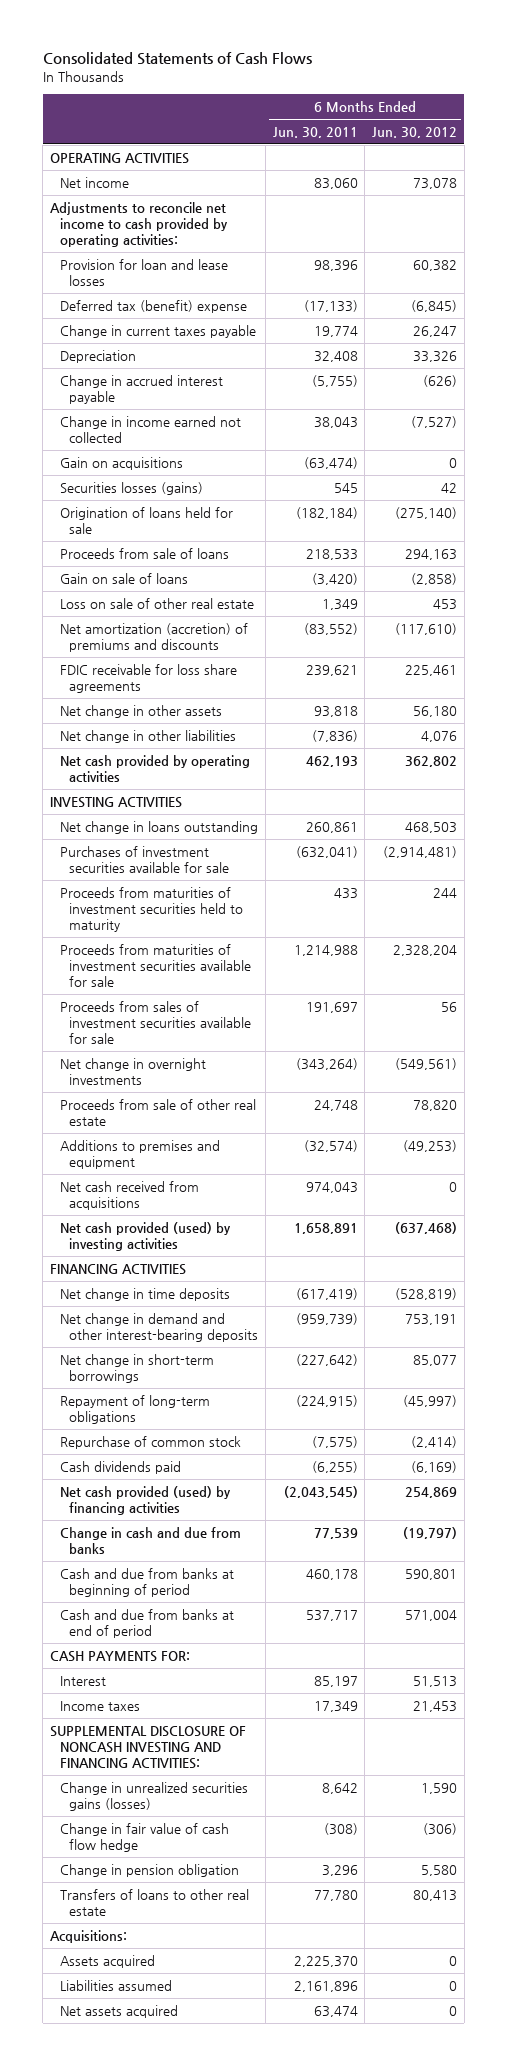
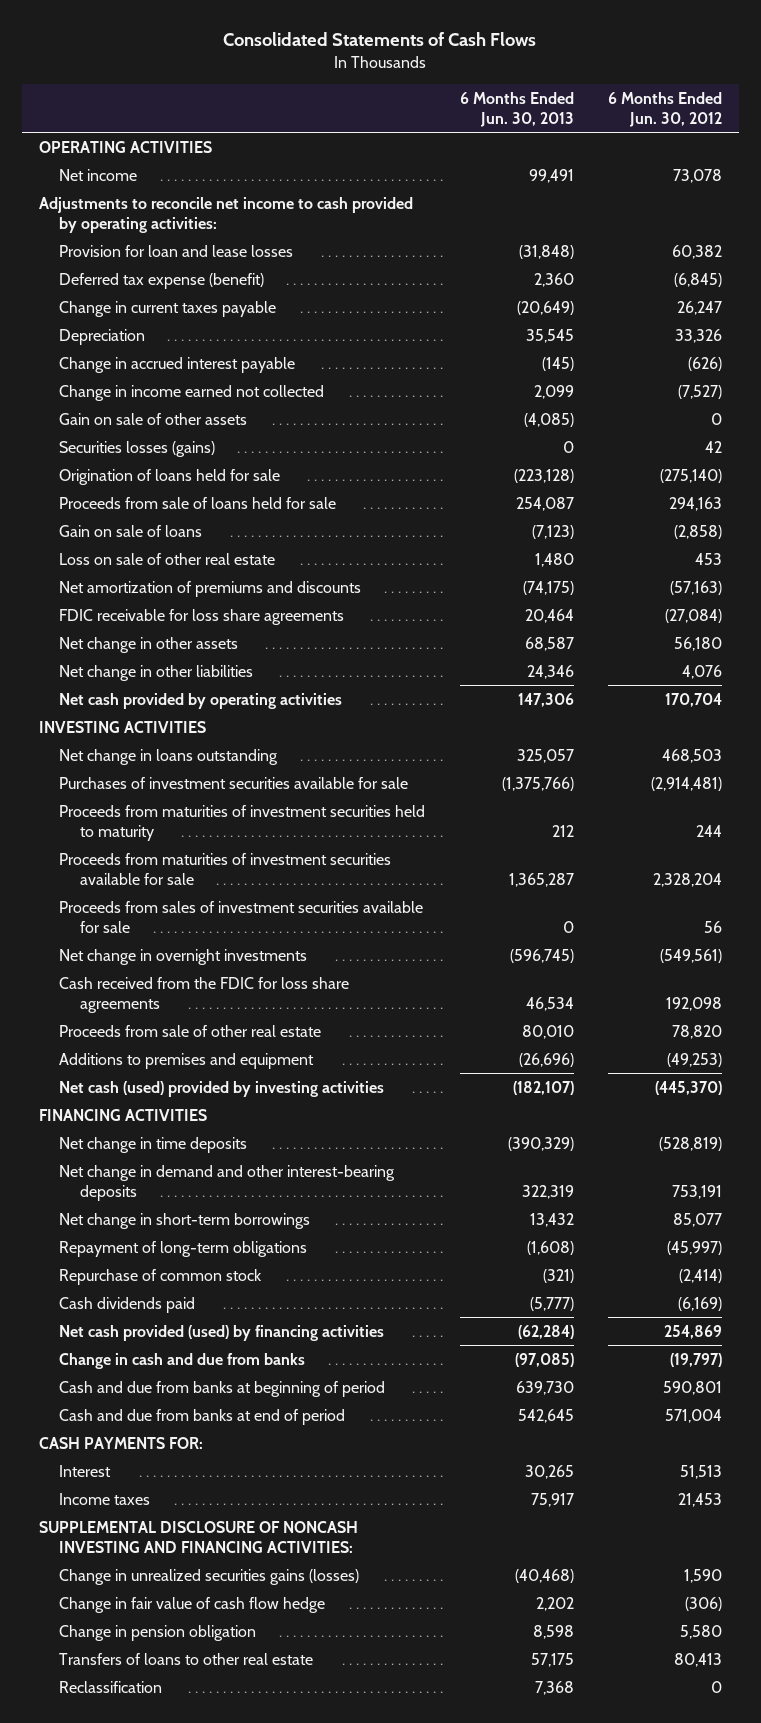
- | 6 Months Ended Jun. 30, 2011 | 6 Months Ended Jun. 30, 2012
+ | 6 Months Ended Jun. 30, 2013 | 6 Months Ended Jun. 30, 2012
- Deferred tax (benefit) expense | (17,133) | (6,845)
+ Deferred tax expense (benefit) | 2,360 | (6,845)
- Gain on acquisitions | (63,474) | 0
+ Gain on sale of other assets | (4,085) | 0
- Proceeds from sale of loans | 218,533 | 294,163
+ Proceeds from sale of loans held for sale | 254,087 | 294,163
- Net amortization (accretion) of premiums and discounts | (83,552) | (117,610)
- FDIC receivable for loss share agreements | 239,621 | 225,461
+ Net amortization of premiums and discounts | (74,175) | (57,163)
+ FDIC receivable for loss share agreements | 20,464 | (27,084)
- Net cash provided by operating activities | 462,193 | 362,802
+ Net cash provided by operating activities | 147,306 | 170,704
+ Cash received from the FDIC for loss share agreements | 46,534 | 192,098
- Net cash received from acquisitions | 974,043 | 0
- Net cash provided (used) by investing activities | 1,658,891 | (637,468)
+ Net cash (used) provided by investing activities | (182,107) | (445,370)
- Acquisitions:
- Assets acquired | 2,225,370 | 0
- Liabilities assumed | 2,161,896 | 0
- Net assets acquired | 63,474 | 0
+ Reclassification | 7,368 | 0

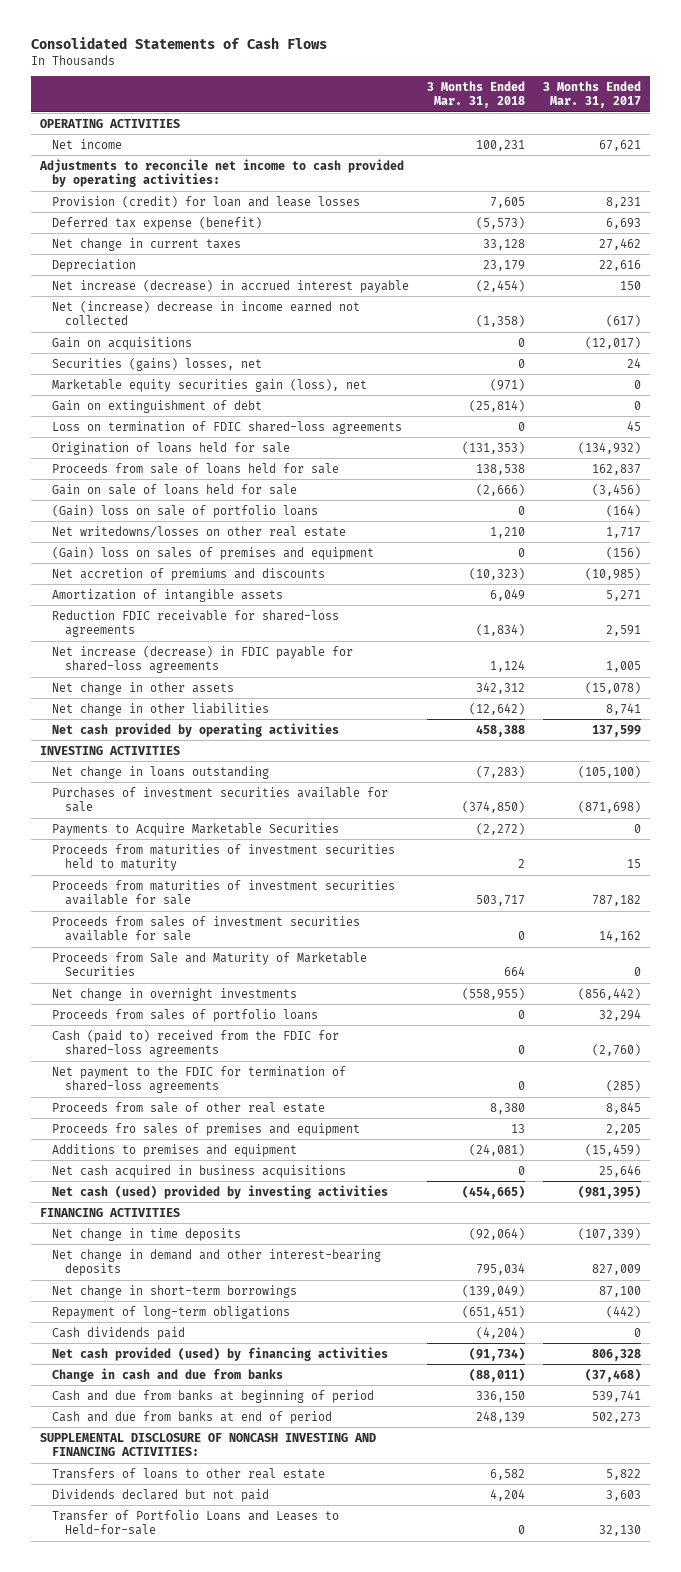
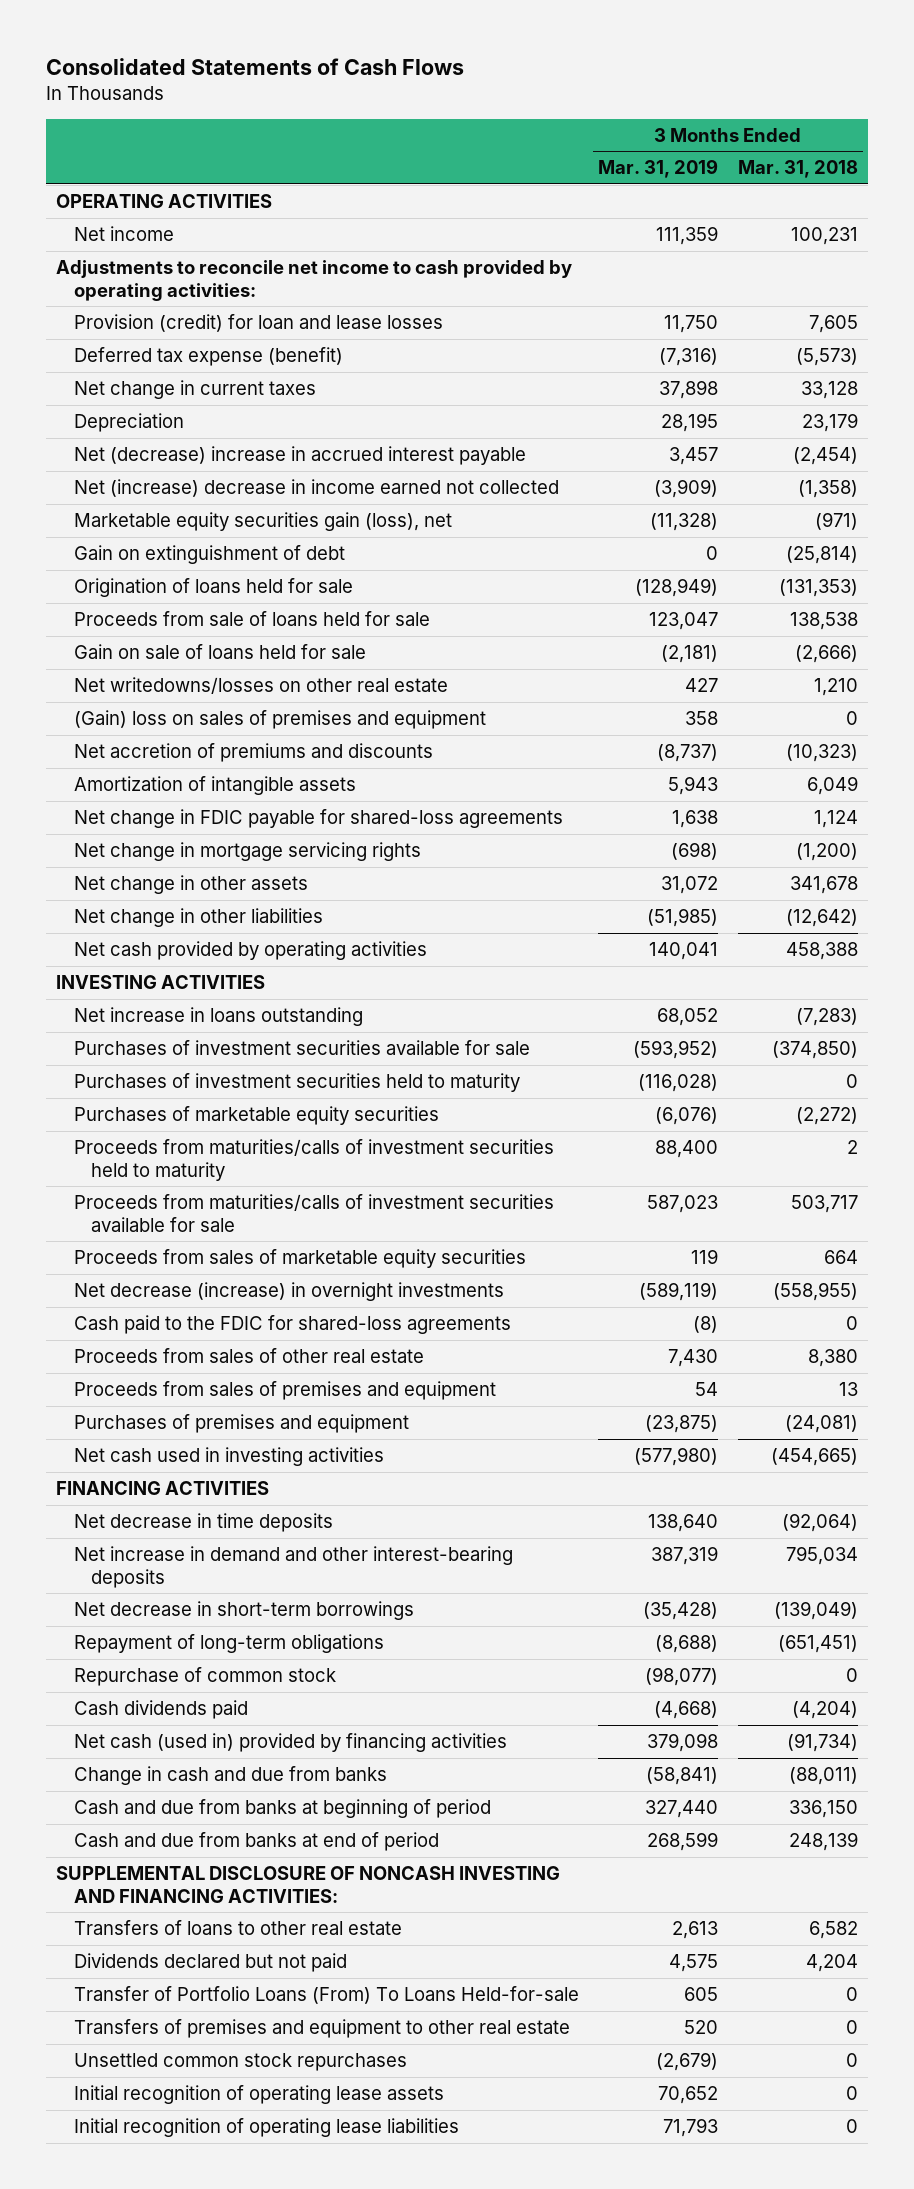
- | 3 Months Ended Mar. 31, 2018 | 3 Months Ended Mar. 31, 2017
+ | 3 Months Ended Mar. 31, 2019 | 3 Months Ended Mar. 31, 2018
- Net increase (decrease) in accrued interest payable | (2,454) | 150
+ Net (decrease) increase in accrued interest payable | 3,457 | (2,454)
- Gain on acquisitions | 0 | (12,017)
- Securities (gains) losses, net | 0 | 24
- Loss on termination of FDIC shared-loss agreements | 0 | 45
- (Gain) loss on sale of portfolio loans | 0 | (164)
- Reduction FDIC receivable for shared-loss agreements | (1,834) | 2,591
- Net increase (decrease) in FDIC payable for shared-loss agreements | 1,124 | 1,005
- Net change in other assets | 342,312 | (15,078)
+ Net change in FDIC payable for shared-loss agreements | 1,638 | 1,124
+ Net change in mortgage servicing rights | (698) | (1,200)
+ Net change in other assets | 31,072 | 341,678
- Net change in loans outstanding | (7,283) | (105,100)
+ Net increase in loans outstanding | 68,052 | (7,283)
- Payments to Acquire Marketable Securities | (2,272) | 0
- Proceeds from maturities of investment securities held to maturity | 2 | 15
- Proceeds from maturities of investment securities available for sale | 503,717 | 787,182
- Proceeds from sales of investment securities available for sale | 0 | 14,162
- Proceeds from Sale and Maturity of Marketable Securities | 664 | 0
- Net change in overnight investments | (558,955) | (856,442)
- Proceeds from sales of portfolio loans | 0 | 32,294
- Cash (paid to) received from the FDIC for shared-loss agreements | 0 | (2,760)
- Net payment to the FDIC for termination of shared-loss agreements | 0 | (285)
- Proceeds from sale of other real estate | 8,380 | 8,845
- Proceeds fro sales of premises and equipment | 13 | 2,205
- Additions to premises and equipment | (24,081) | (15,459)
- Net cash acquired in business acquisitions | 0 | 25,646
- Net cash (used) provided by investing activities | (454,665) | (981,395)
+ Purchases of investment securities held to maturity | (116,028) | 0
+ Purchases of marketable equity securities | (6,076) | (2,272)
+ Proceeds from maturities/calls of investment securities held to maturity | 88,400 | 2
+ Proceeds from maturities/calls of investment securities available for sale | 587,023 | 503,717
+ Proceeds from sales of marketable equity securities | 119 | 664
+ Net decrease (increase) in overnight investments | (589,119) | (558,955)
+ Cash paid to the FDIC for shared-loss agreements | (8) | 0
+ Proceeds from sales of other real estate | 7,430 | 8,380
+ Proceeds from sales of premises and equipment | 54 | 13
+ Purchases of premises and equipment | (23,875) | (24,081)
+ Net cash used in investing activities | (577,980) | (454,665)
- Net change in time deposits | (92,064) | (107,339)
- Net change in demand and other interest-bearing deposits | 795,034 | 827,009
- Net change in short-term borrowings | (139,049) | 87,100
+ Net decrease in time deposits | 138,640 | (92,064)
+ Net increase in demand and other interest-bearing deposits | 387,319 | 795,034
+ Net decrease in short-term borrowings | (35,428) | (139,049)
+ Repurchase of common stock | (98,077) | 0
- Net cash provided (used) by financing activities | (91,734) | 806,328
+ Net cash (used in) provided by financing activities | 379,098 | (91,734)
- Transfer of Portfolio Loans and Leases to Held-for-sale | 0 | 32,130
+ Transfer of Portfolio Loans (From) To Loans Held-for-sale | 605 | 0
+ Transfers of premises and equipment to other real estate | 520 | 0
+ Unsettled common stock repurchases | (2,679) | 0
+ Initial recognition of operating lease assets | 70,652 | 0
+ Initial recognition of operating lease liabilities | 71,793 | 0

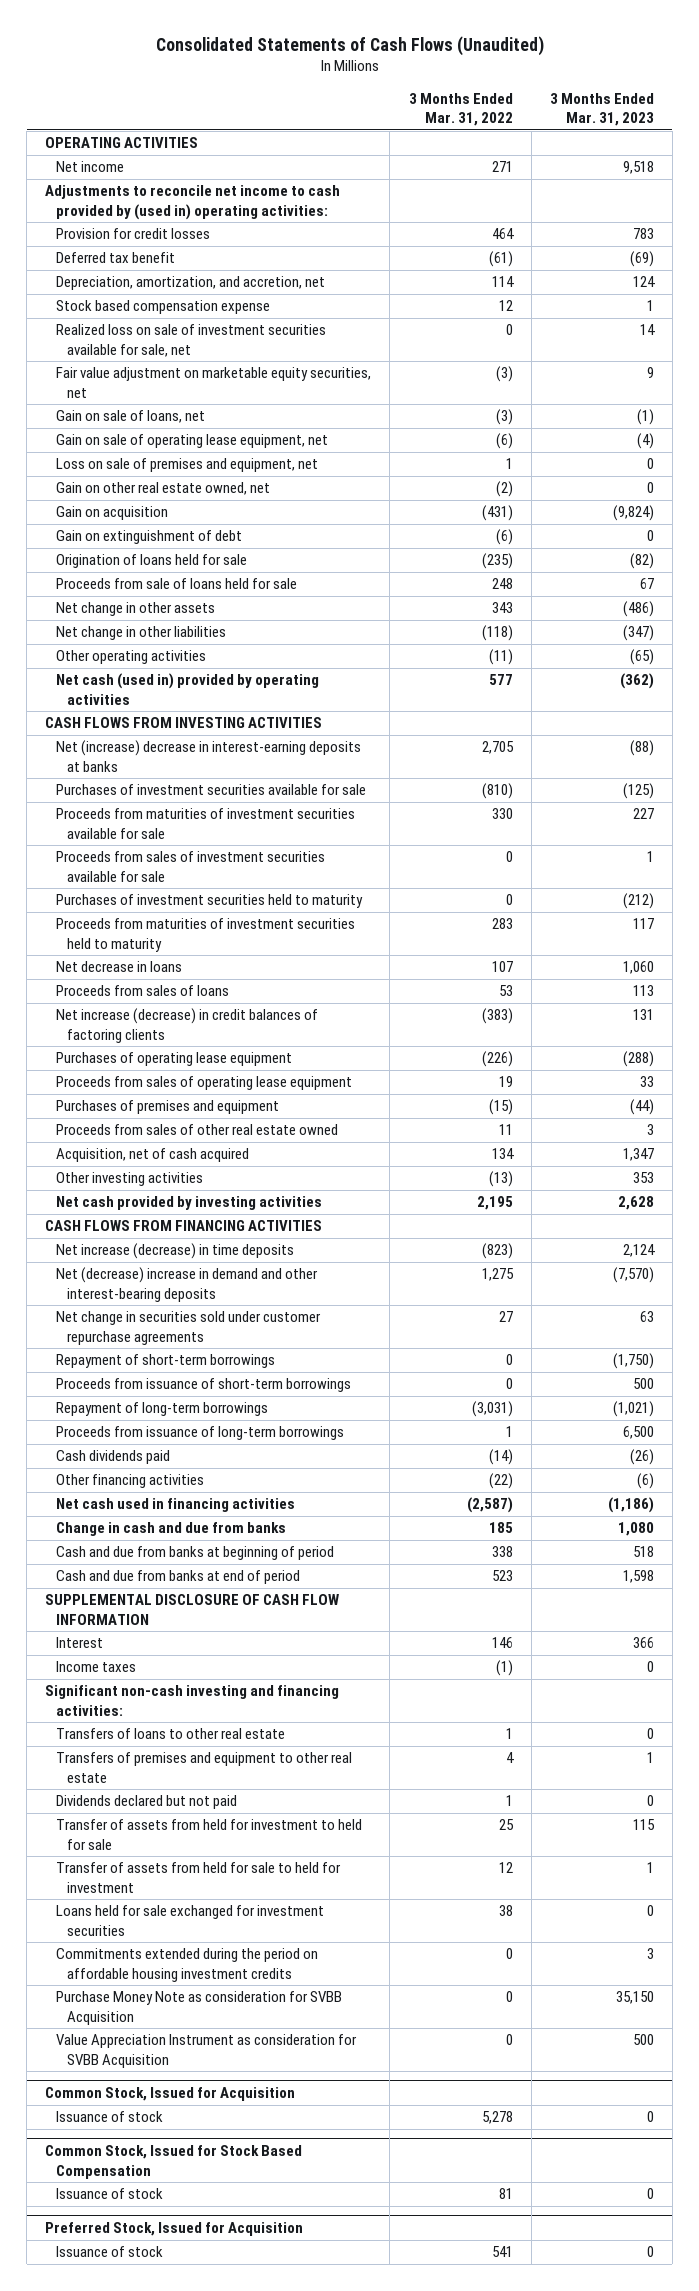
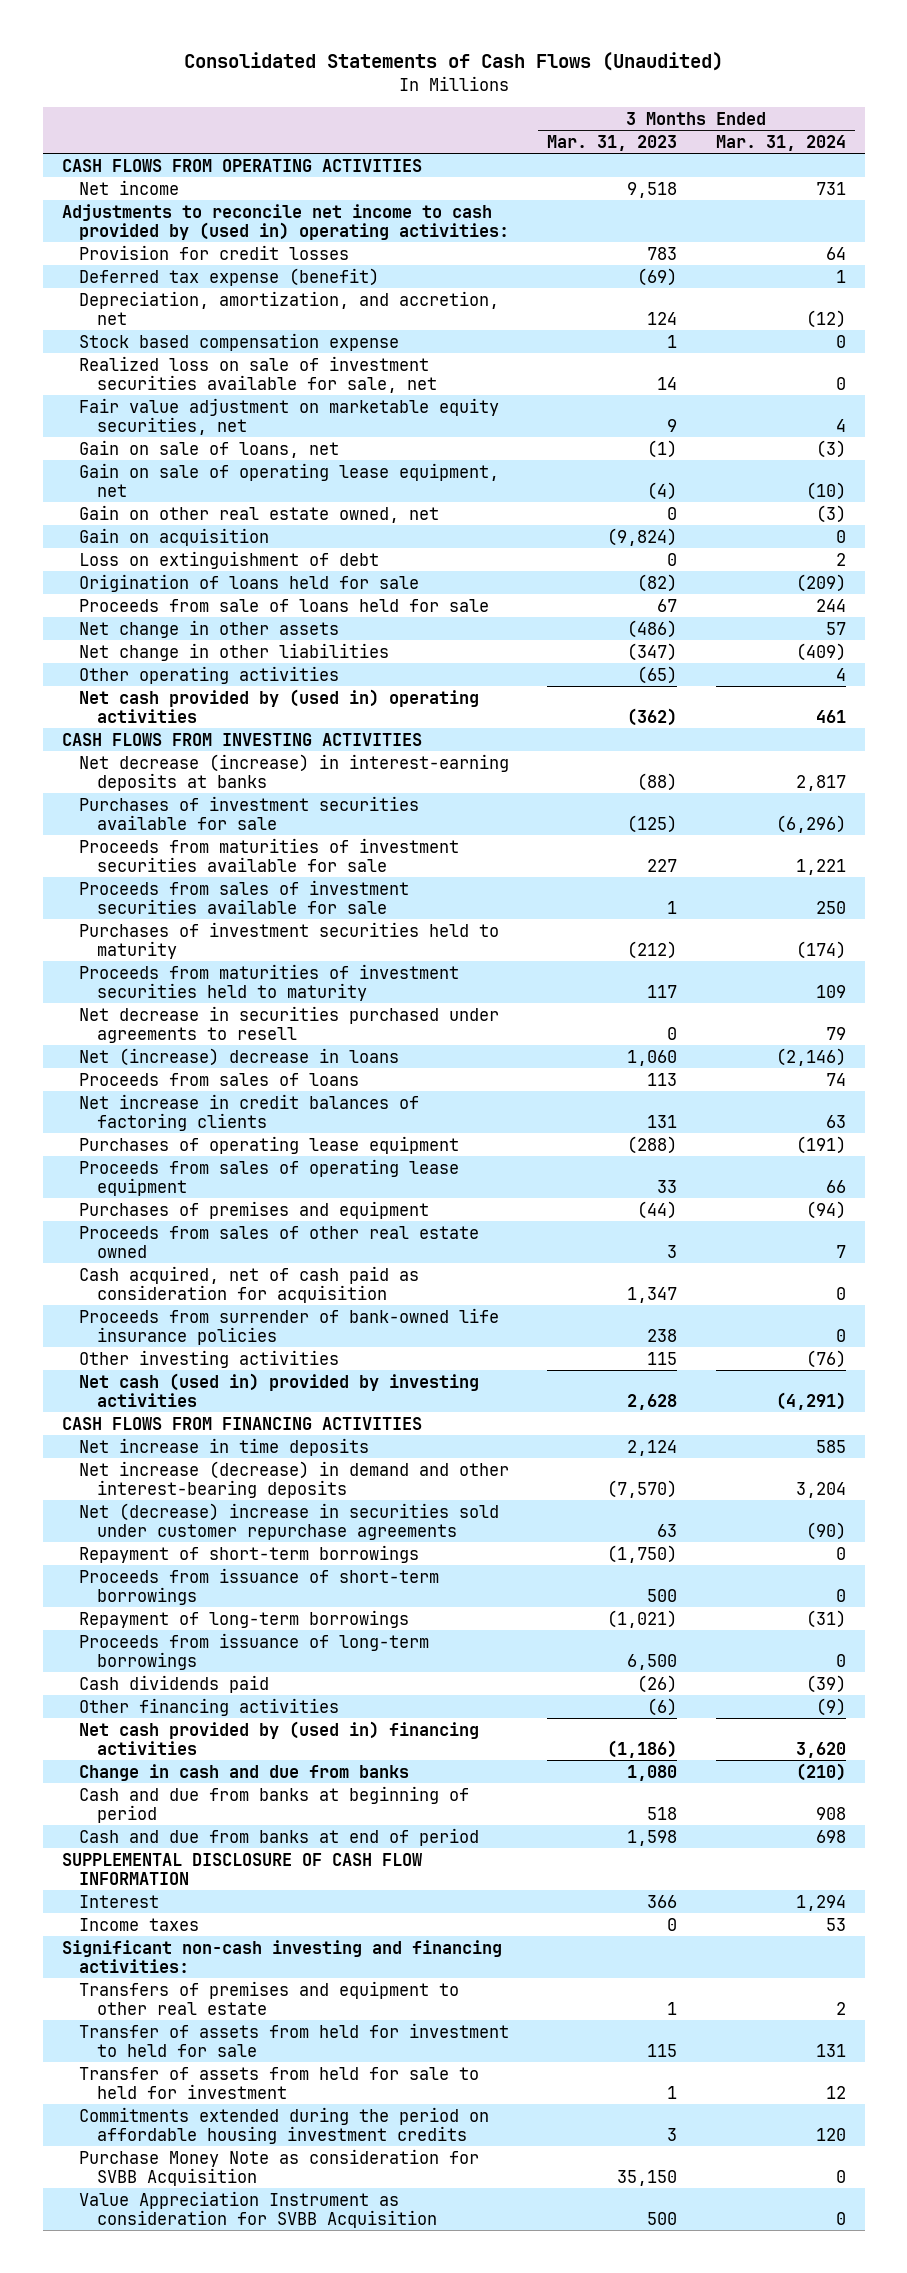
- | 3 Months Ended Mar. 31, 2022 | 3 Months Ended Mar. 31, 2023
+ | 3 Months Ended Mar. 31, 2023 | 3 Months Ended Mar. 31, 2024
- OPERATING ACTIVITIES
+ CASH FLOWS FROM OPERATING ACTIVITIES
- Deferred tax benefit | (61) | (69)
+ Deferred tax expense (benefit) | (69) | 1
- Loss on sale of premises and equipment, net | 1 | 0
- Gain on extinguishment of debt | (6) | 0
+ Loss on extinguishment of debt | 0 | 2
- Net cash (used in) provided by operating activities | 577 | (362)
+ Net cash provided by (used in) operating activities | (362) | 461
- Net (increase) decrease in interest-earning deposits at banks | 2,705 | (88)
+ Net decrease (increase) in interest-earning deposits at banks | (88) | 2,817
- Net decrease in loans | 107 | 1,060
+ Net decrease in securities purchased under agreements to resell | 0 | 79
+ Net (increase) decrease in loans | 1,060 | (2,146)
- Net increase (decrease) in credit balances of factoring clients | (383) | 131
+ Net increase in credit balances of factoring clients | 131 | 63
- Acquisition, net of cash acquired | 134 | 1,347
- Other investing activities | (13) | 353
- Net cash provided by investing activities | 2,195 | 2,628
+ Cash acquired, net of cash paid as consideration for acquisition | 1,347 | 0
+ Proceeds from surrender of bank-owned life insurance policies | 238 | 0
+ Other investing activities | 115 | (76)
+ Net cash (used in) provided by investing activities | 2,628 | (4,291)
- Net increase (decrease) in time deposits | (823) | 2,124
- Net (decrease) increase in demand and other interest-bearing deposits | 1,275 | (7,570)
- Net change in securities sold under customer repurchase agreements | 27 | 63
+ Net increase in time deposits | 2,124 | 585
+ Net increase (decrease) in demand and other interest-bearing deposits | (7,570) | 3,204
+ Net (decrease) increase in securities sold under customer repurchase agreements | 63 | (90)
- Net cash used in financing activities | (2,587) | (1,186)
+ Net cash provided by (used in) financing activities | (1,186) | 3,620
- Transfers of loans to other real estate | 1 | 0
- Dividends declared but not paid | 1 | 0
- Loans held for sale exchanged for investment securities | 38 | 0
- Common Stock, Issued for Acquisition
- Issuance of stock | 5,278 | 0
- Common Stock, Issued for Stock Based Compensation
- Issuance of stock | 81 | 0
- Preferred Stock, Issued for Acquisition
- Issuance of stock | 541 | 0

